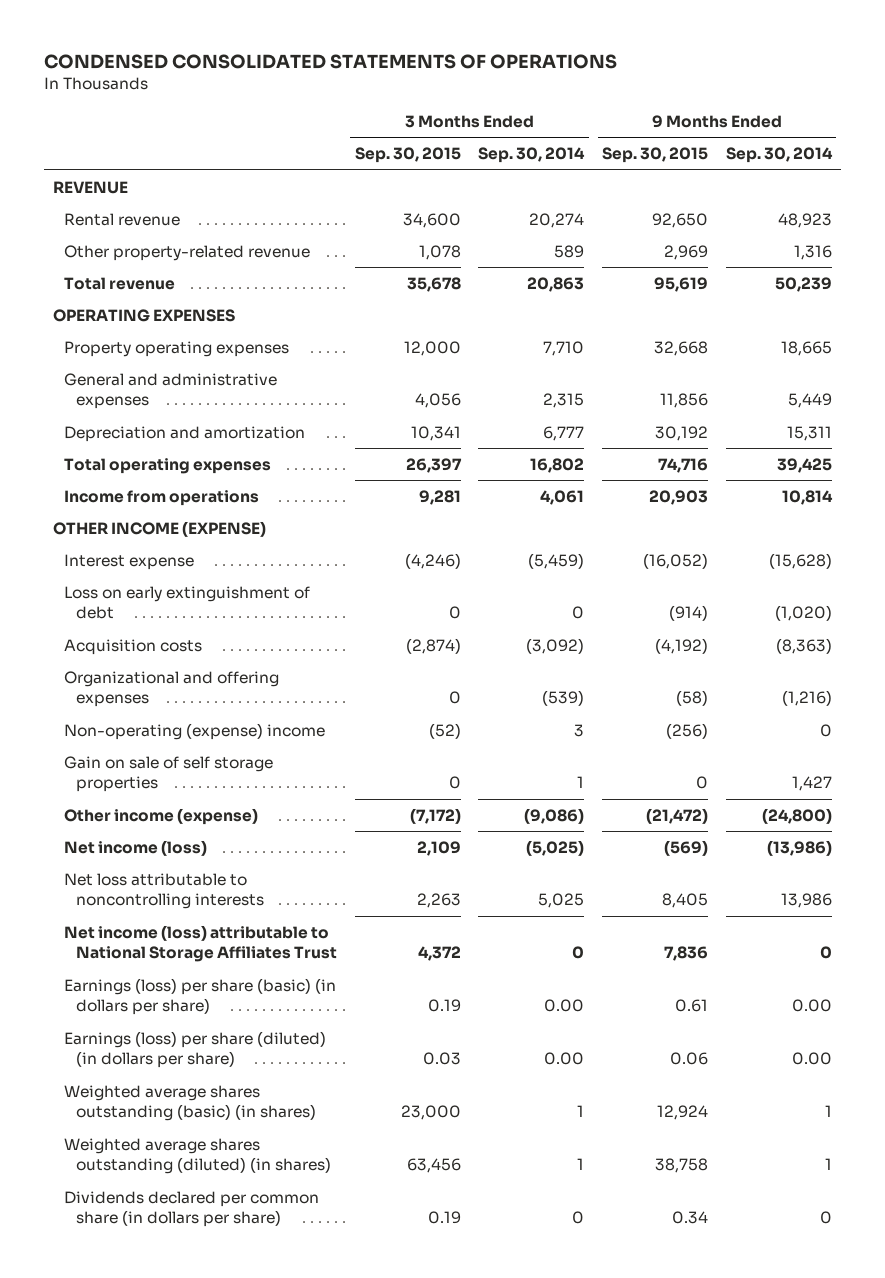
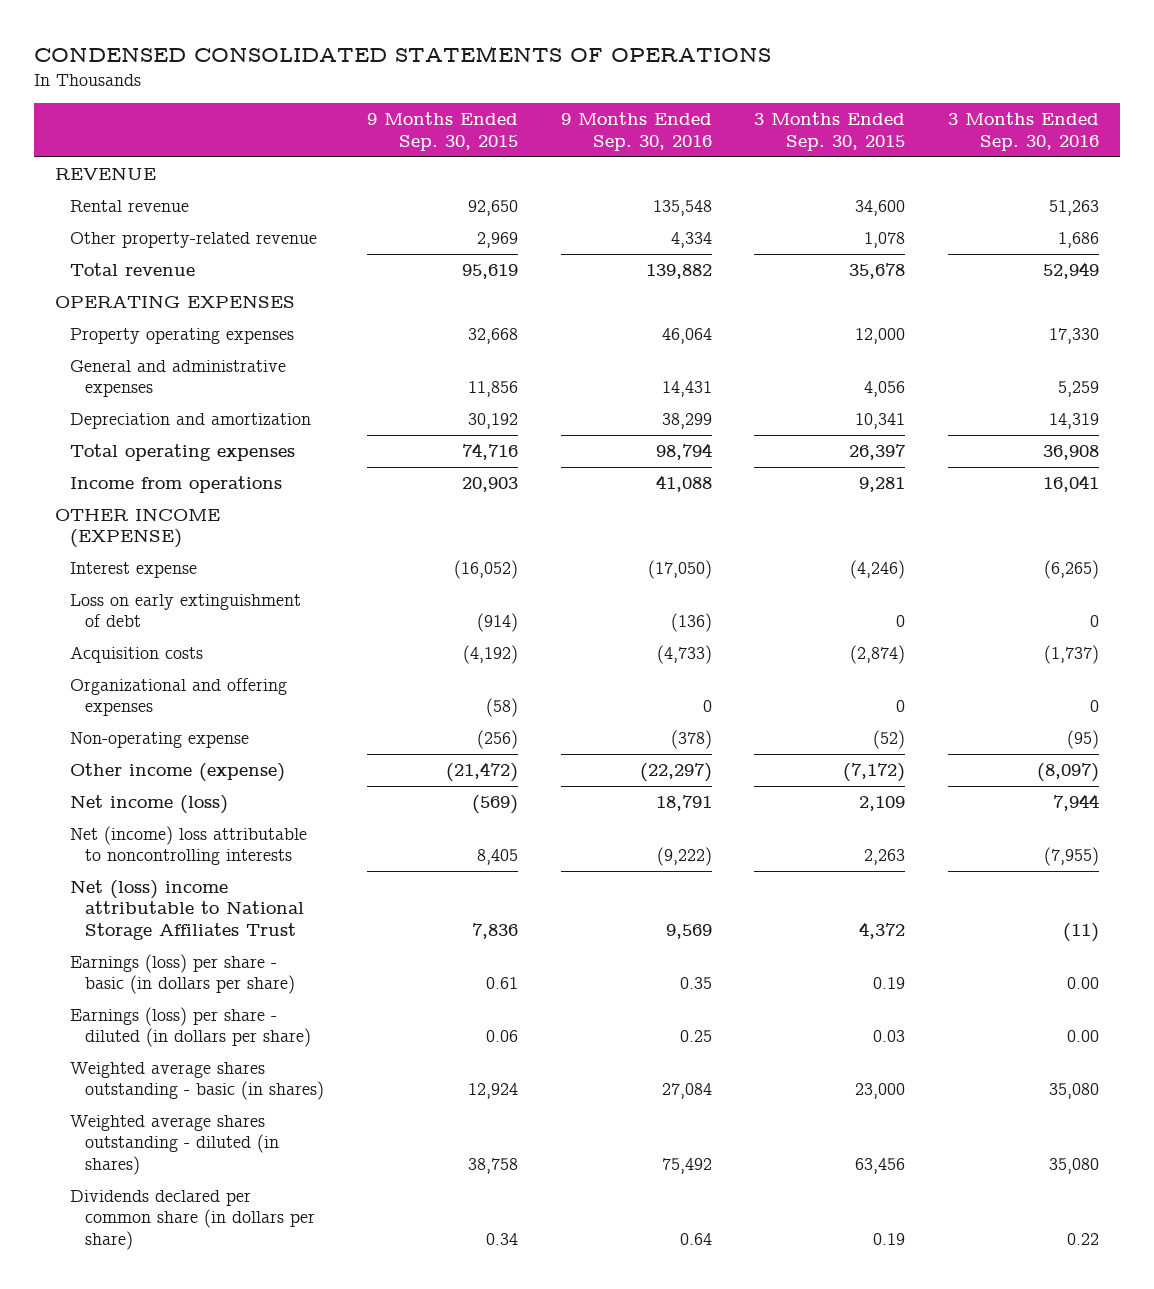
- | 3 Months Ended Sep. 30, 2015 | 3 Months Ended Sep. 30, 2014 | 9 Months Ended Sep. 30, 2015 | 9 Months Ended Sep. 30, 2014
+ | 9 Months Ended Sep. 30, 2015 | 9 Months Ended Sep. 30, 2016 | 3 Months Ended Sep. 30, 2015 | 3 Months Ended Sep. 30, 2016
- Non-operating (expense) income | (52) | 3 | (256) | 0
- Gain on sale of self storage properties | 0 | 1 | 0 | 1,427
+ Non-operating expense | (256) | (378) | (52) | (95)
- Net loss attributable to noncontrolling interests | 2,263 | 5,025 | 8,405 | 13,986
- Net income (loss) attributable to National Storage Affiliates Trust | 4,372 | 0 | 7,836 | 0
- Earnings (loss) per share (basic) (in dollars per share) | 0.19 | 0.00 | 0.61 | 0.00
- Earnings (loss) per share (diluted) (in dollars per share) | 0.03 | 0.00 | 0.06 | 0.00
- Weighted average shares outstanding (basic) (in shares) | 23,000 | 1 | 12,924 | 1
- Weighted average shares outstanding (diluted) (in shares) | 63,456 | 1 | 38,758 | 1
+ Net (income) loss attributable to noncontrolling interests | 8,405 | (9,222) | 2,263 | (7,955)
+ Net (loss) income attributable to National Storage Affiliates Trust | 7,836 | 9,569 | 4,372 | (11)
+ Earnings (loss) per share - basic (in dollars per share) | 0.61 | 0.35 | 0.19 | 0.00
+ Earnings (loss) per share - diluted (in dollars per share) | 0.06 | 0.25 | 0.03 | 0.00
+ Weighted average shares outstanding - basic (in shares) | 12,924 | 27,084 | 23,000 | 35,080
+ Weighted average shares outstanding - diluted (in shares) | 38,758 | 75,492 | 63,456 | 35,080

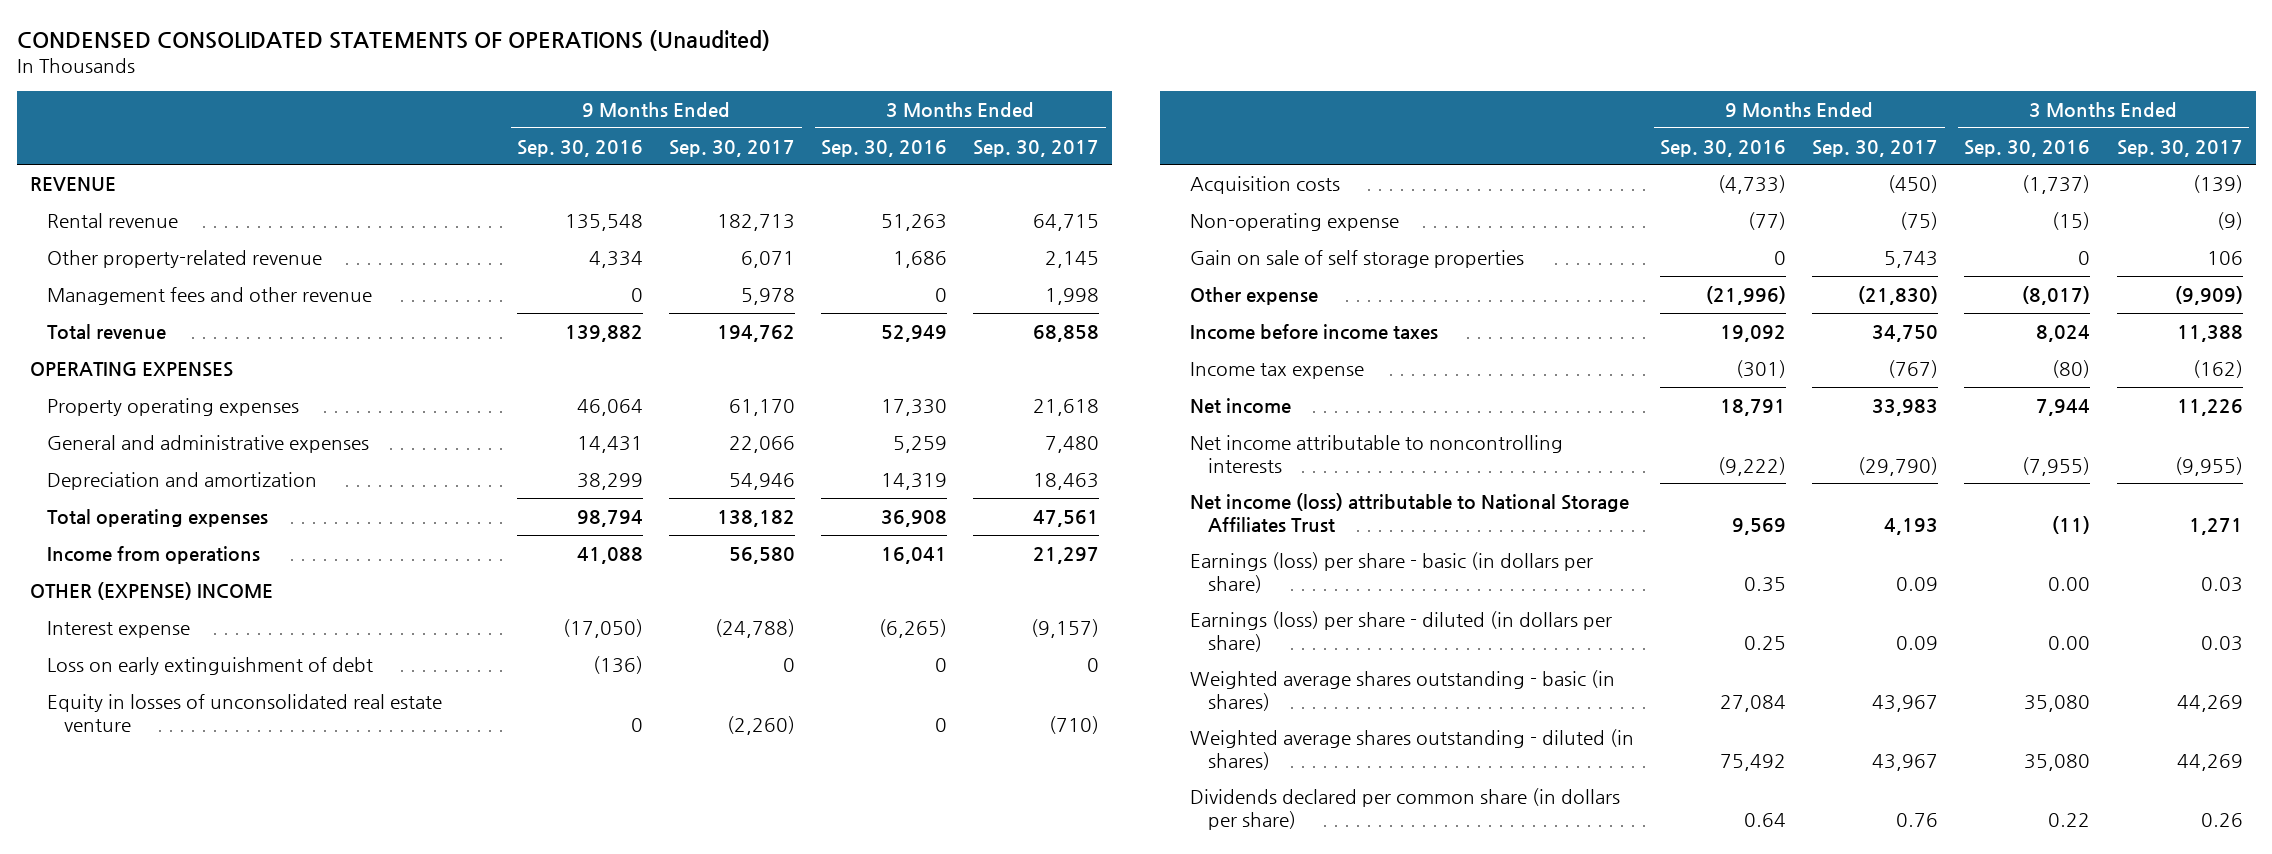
- CONDENSED CONSOLIDATED STATEMENTS OF OPERATIONS
+ CONDENSED CONSOLIDATED STATEMENTS OF OPERATIONS (Unaudited)
- | 9 Months Ended Sep. 30, 2015 | 9 Months Ended Sep. 30, 2016 | 3 Months Ended Sep. 30, 2015 | 3 Months Ended Sep. 30, 2016
+ | 9 Months Ended Sep. 30, 2016 | 9 Months Ended Sep. 30, 2017 | 3 Months Ended Sep. 30, 2016 | 3 Months Ended Sep. 30, 2017
+ Management fees and other revenue | 0 | 5,978 | 0 | 1,998
- OTHER INCOME (EXPENSE)
+ OTHER (EXPENSE) INCOME
+ Equity in losses of unconsolidated real estate venture | 0 | (2,260) | 0 | (710)
- Organizational and offering expenses | (58) | 0 | 0 | 0
- Non-operating expense | (256) | (378) | (52) | (95)
- Other income (expense) | (21,472) | (22,297) | (7,172) | (8,097)
- Net income (loss) | (569) | 18,791 | 2,109 | 7,944
- Net (income) loss attributable to noncontrolling interests | 8,405 | (9,222) | 2,263 | (7,955)
- Net (loss) income attributable to National Storage Affiliates Trust | 7,836 | 9,569 | 4,372 | (11)
+ Non-operating expense | (77) | (75) | (15) | (9)
+ Gain on sale of self storage properties | 0 | 5,743 | 0 | 106
+ Other expense | (21,996) | (21,830) | (8,017) | (9,909)
+ Income before income taxes | 19,092 | 34,750 | 8,024 | 11,388
+ Income tax expense | (301) | (767) | (80) | (162)
+ Net income | 18,791 | 33,983 | 7,944 | 11,226
+ Net income attributable to noncontrolling interests | (9,222) | (29,790) | (7,955) | (9,955)
+ Net income (loss) attributable to National Storage Affiliates Trust | 9,569 | 4,193 | (11) | 1,271

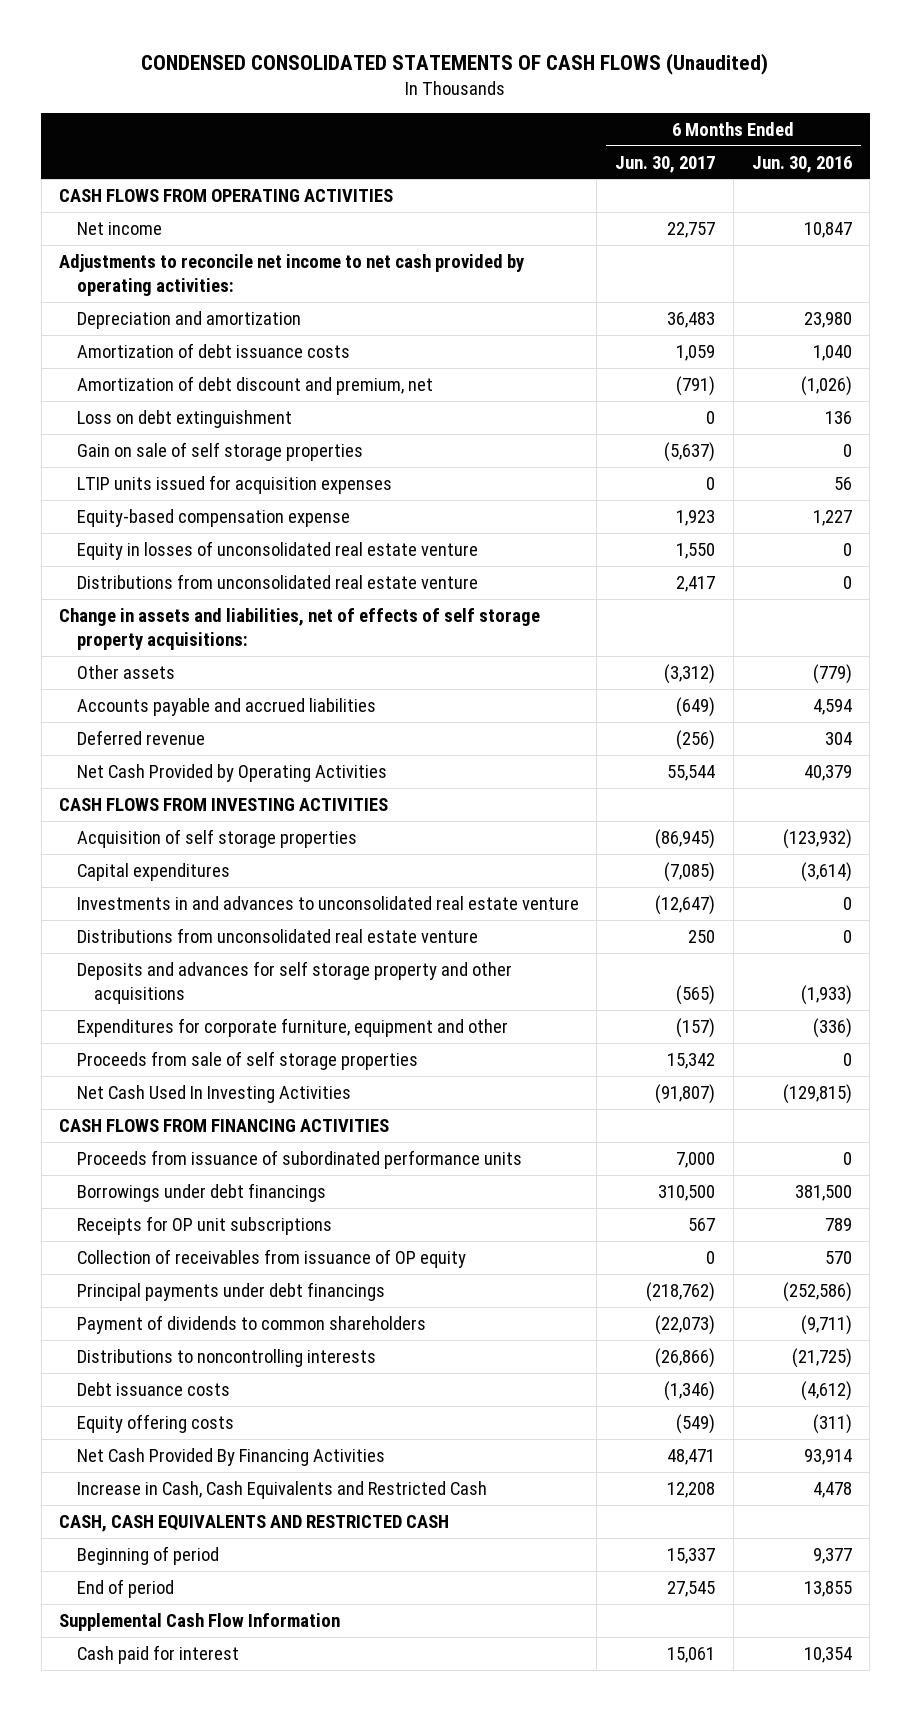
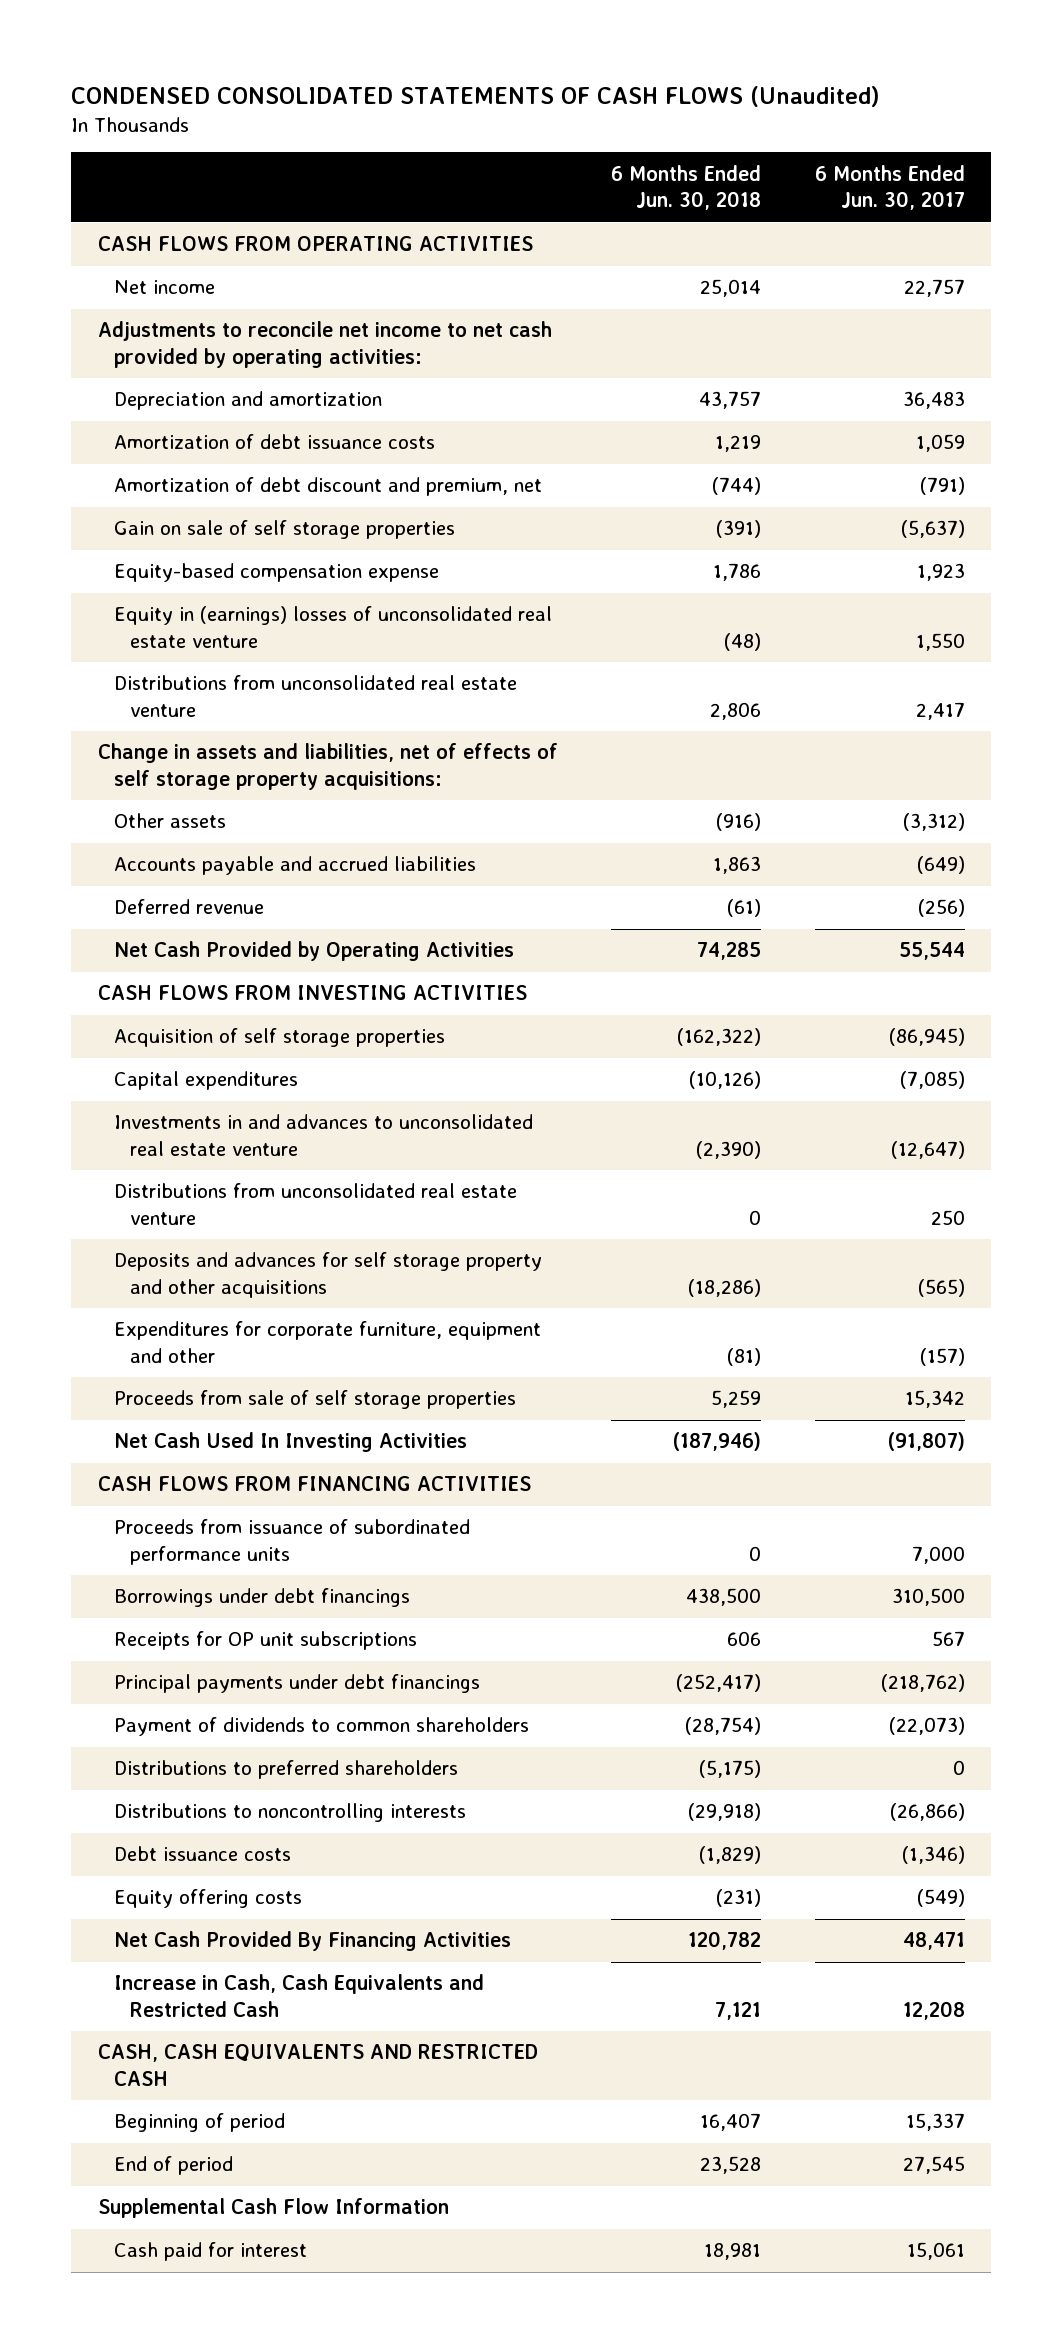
- | 6 Months Ended Jun. 30, 2017 | 6 Months Ended Jun. 30, 2016
+ | 6 Months Ended Jun. 30, 2018 | 6 Months Ended Jun. 30, 2017
- Loss on debt extinguishment | 0 | 136
- LTIP units issued for acquisition expenses | 0 | 56
- Equity in losses of unconsolidated real estate venture | 1,550 | 0
+ Equity in (earnings) losses of unconsolidated real estate venture | (48) | 1,550
- Collection of receivables from issuance of OP equity | 0 | 570
+ Distributions to preferred shareholders | (5,175) | 0

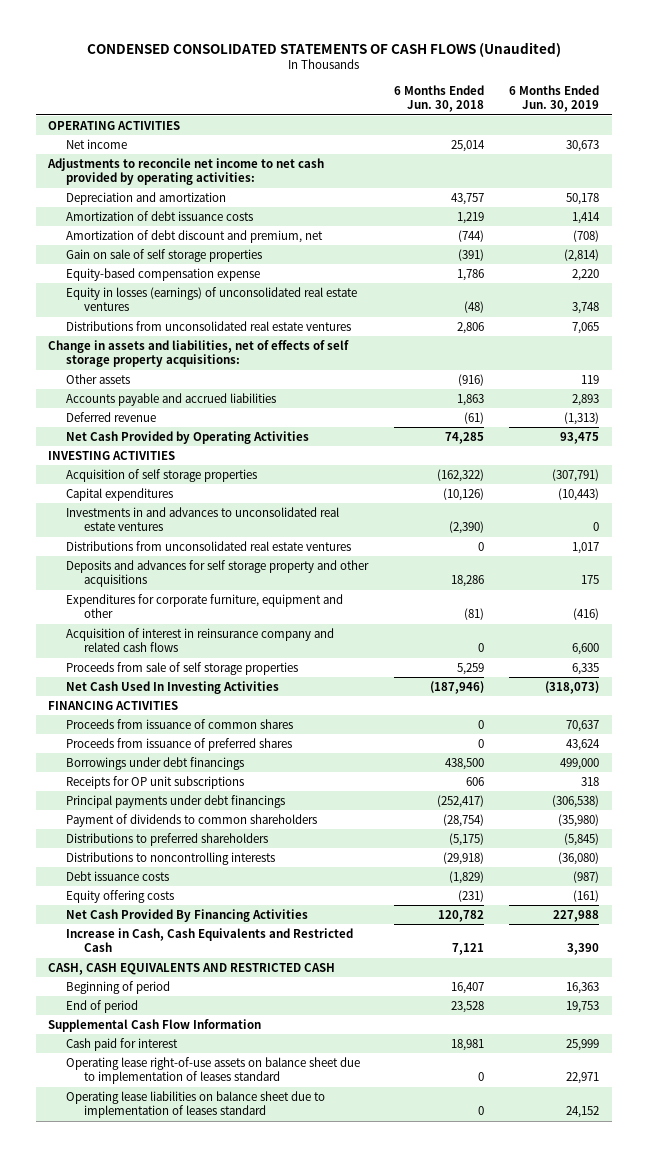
- | 6 Months Ended Jun. 30, 2018 | 6 Months Ended Jun. 30, 2017
+ | 6 Months Ended Jun. 30, 2018 | 6 Months Ended Jun. 30, 2019
- CASH FLOWS FROM OPERATING ACTIVITIES
+ OPERATING ACTIVITIES
- Equity in (earnings) losses of unconsolidated real estate venture | (48) | 1,550
- Distributions from unconsolidated real estate venture | 2,806 | 2,417
+ Equity in losses (earnings) of unconsolidated real estate ventures | (48) | 3,748
+ Distributions from unconsolidated real estate ventures | 2,806 | 7,065
- CASH FLOWS FROM INVESTING ACTIVITIES
+ INVESTING ACTIVITIES
- Investments in and advances to unconsolidated real estate venture | (2,390) | (12,647)
- Distributions from unconsolidated real estate venture | 0 | 250
- Deposits and advances for self storage property and other acquisitions | (18,286) | (565)
+ Investments in and advances to unconsolidated real estate ventures | (2,390) | 0
+ Distributions from unconsolidated real estate ventures | 0 | 1,017
+ Deposits and advances for self storage property and other acquisitions | 18,286 | 175
+ Acquisition of interest in reinsurance company and related cash flows | 0 | 6,600
- CASH FLOWS FROM FINANCING ACTIVITIES
- Proceeds from issuance of subordinated performance units | 0 | 7,000
+ FINANCING ACTIVITIES
+ Proceeds from issuance of common shares | 0 | 70,637
+ Proceeds from issuance of preferred shares | 0 | 43,624
+ Operating lease right-of-use assets on balance sheet due to implementation of leases standard | 0 | 22,971
+ Operating lease liabilities on balance sheet due to implementation of leases standard | 0 | 24,152

